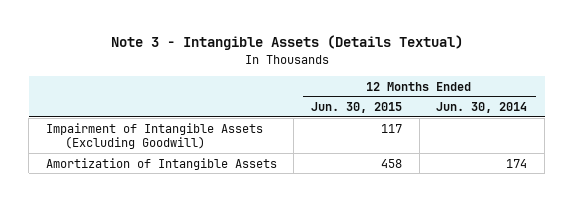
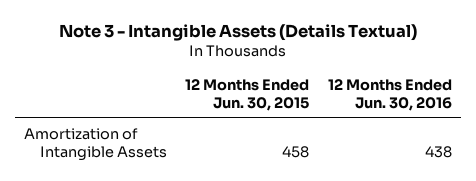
- | 12 Months Ended Jun. 30, 2015 | 12 Months Ended Jun. 30, 2014
+ | 12 Months Ended Jun. 30, 2015 | 12 Months Ended Jun. 30, 2016
- Impairment of Intangible Assets (Excluding Goodwill) | 117 |

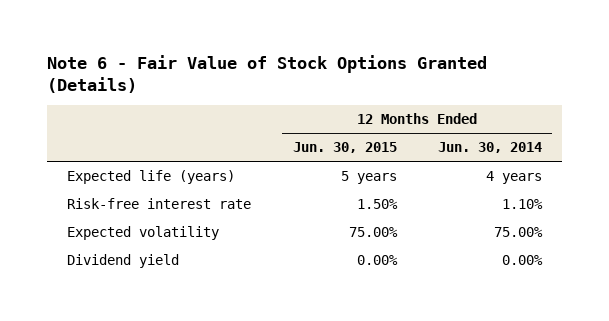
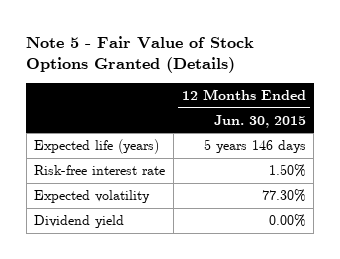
- Note 6 - Fair Value of Stock Options Granted (Details)
+ Note 5 - Fair Value of Stock Options Granted (Details)
- | 12 Months Ended Jun. 30, 2015 | 12 Months Ended Jun. 30, 2014
+ | 12 Months Ended Jun. 30, 2015
- Expected life (years) | 5 years | 4 years
+ Expected life (years) | 5 years 146 days
- Expected volatility | 75.00% | 75.00%
+ Expected volatility | 77.30%

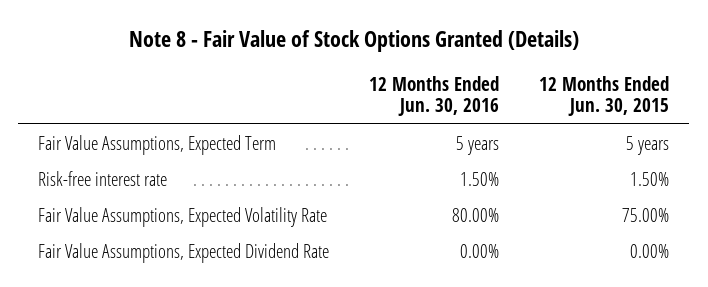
- Note 5 - Fair Value of Stock Options Granted (Details)
+ Note 8 - Fair Value of Stock Options Granted (Details)
- | 12 Months Ended Jun. 30, 2015
+ | 12 Months Ended Jun. 30, 2016 | 12 Months Ended Jun. 30, 2015
- Expected life (years) | 5 years 146 days
+ Fair Value Assumptions, Expected Term | 5 years | 5 years
- Expected volatility | 77.30%
- Dividend yield | 0.00%
+ Fair Value Assumptions, Expected Volatility Rate | 80.00% | 75.00%
+ Fair Value Assumptions, Expected Dividend Rate | 0.00% | 0.00%

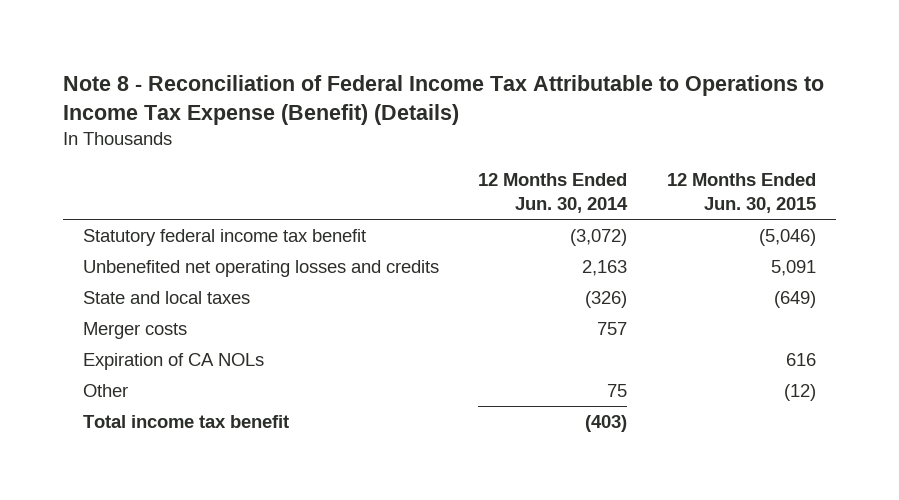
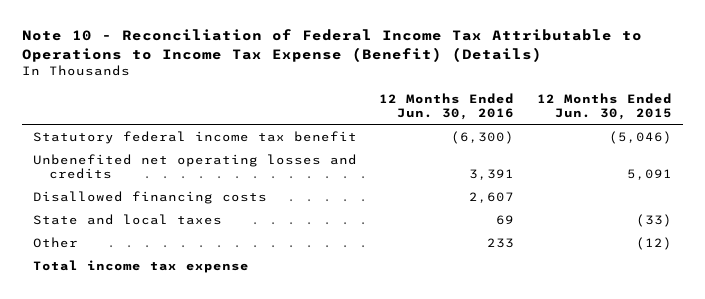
- Note 8 - Reconciliation of Federal Income Tax Attributable to Operations to Income Tax Expense (Benefit) (Details)
+ Note 10 - Reconciliation of Federal Income Tax Attributable to Operations to Income Tax Expense (Benefit) (Details)
- | 12 Months Ended Jun. 30, 2014 | 12 Months Ended Jun. 30, 2015
+ | 12 Months Ended Jun. 30, 2016 | 12 Months Ended Jun. 30, 2015
- State and local taxes | (326) | (649)
- Merger costs | 757 |
- Expiration of CA NOLs | | 616
+ Disallowed financing costs | 2,607 |
+ State and local taxes | 69 | (33)
- Total income tax benefit | (403) |
+ Total income tax expense

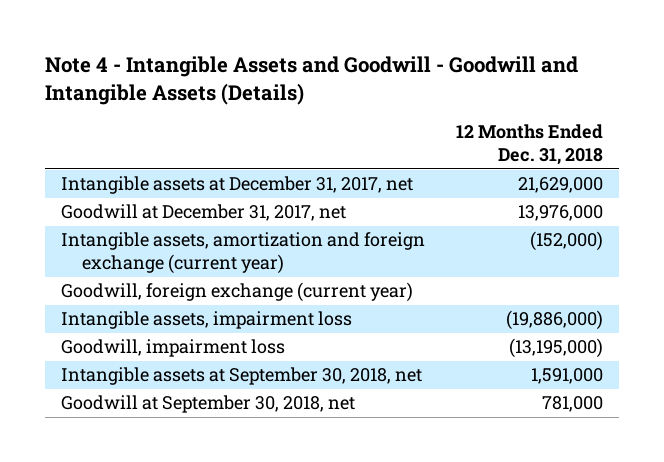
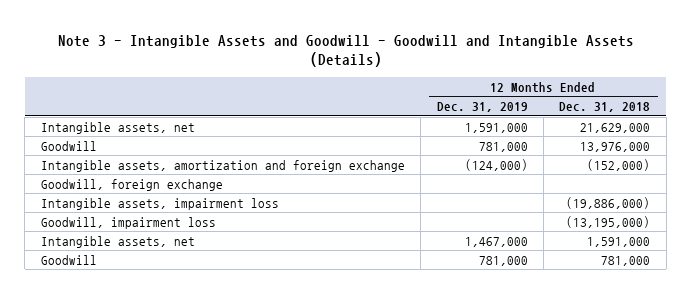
- Note 4 - Intangible Assets and Goodwill - Goodwill and Intangible Assets (Details)
+ Note 3 - Intangible Assets and Goodwill - Goodwill and Intangible Assets (Details)
- | 12 Months Ended Dec. 31, 2018
+ | 12 Months Ended Dec. 31, 2019 | 12 Months Ended Dec. 31, 2018
- Intangible assets at December 31, 2017, net | 21,629,000
- Goodwill at December 31, 2017, net | 13,976,000
- Intangible assets, amortization and foreign exchange (current year) | (152,000)
- Goodwill, foreign exchange (current year)
+ Intangible assets, net | 1,591,000 | 21,629,000
+ Goodwill | 781,000 | 13,976,000
+ Intangible assets, amortization and foreign exchange | (124,000) | (152,000)
+ Goodwill, foreign exchange
- Intangible assets at September 30, 2018, net | 1,591,000
- Goodwill at September 30, 2018, net | 781,000
+ Intangible assets, net | 1,467,000 | 1,591,000
+ Goodwill | 781,000 | 781,000

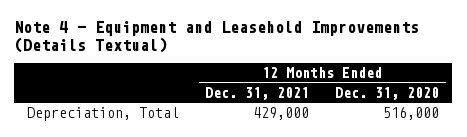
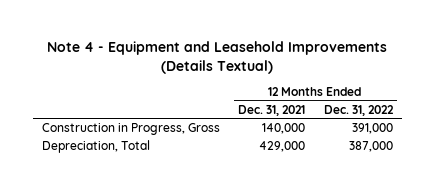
- | 12 Months Ended Dec. 31, 2021 | 12 Months Ended Dec. 31, 2020
+ | 12 Months Ended Dec. 31, 2021 | 12 Months Ended Dec. 31, 2022
+ Construction in Progress, Gross | 140,000 | 391,000

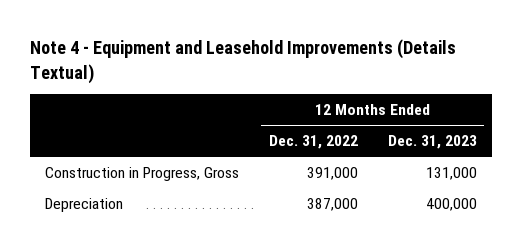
- | 12 Months Ended Dec. 31, 2021 | 12 Months Ended Dec. 31, 2022
+ | 12 Months Ended Dec. 31, 2022 | 12 Months Ended Dec. 31, 2023
- Depreciation, Total | 429,000 | 387,000
+ Depreciation | 387,000 | 400,000

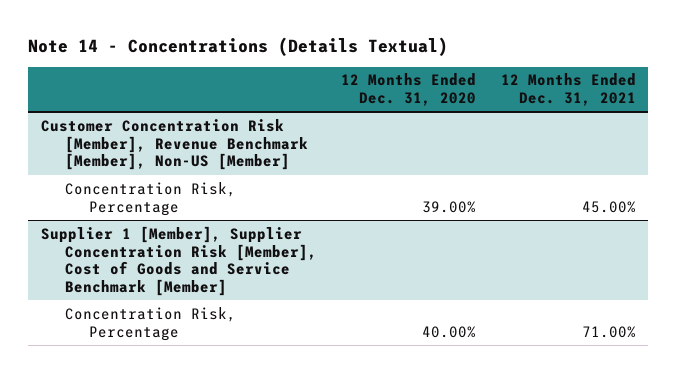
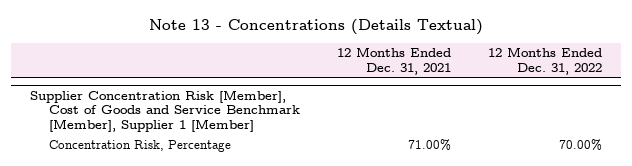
- Note 14 - Concentrations (Details Textual)
+ Note 13 - Concentrations (Details Textual)
- | 12 Months Ended Dec. 31, 2020 | 12 Months Ended Dec. 31, 2021
+ | 12 Months Ended Dec. 31, 2021 | 12 Months Ended Dec. 31, 2022
- Customer Concentration Risk [Member], Revenue Benchmark [Member], Non-US [Member]
- Concentration Risk, Percentage | 39.00% | 45.00%
- Supplier 1 [Member], Supplier Concentration Risk [Member], Cost of Goods and Service Benchmark [Member]
+ Supplier Concentration Risk [Member], Cost of Goods and Service Benchmark [Member], Supplier 1 [Member]

